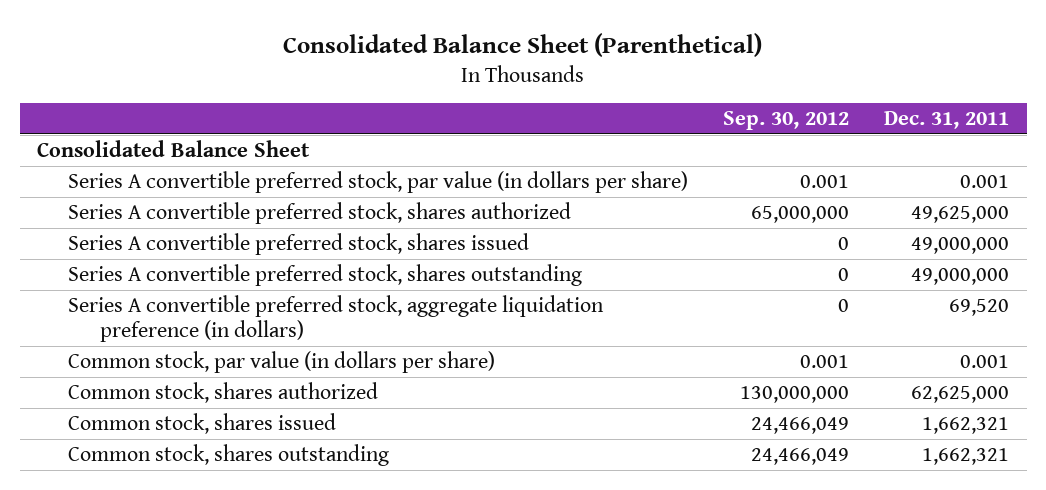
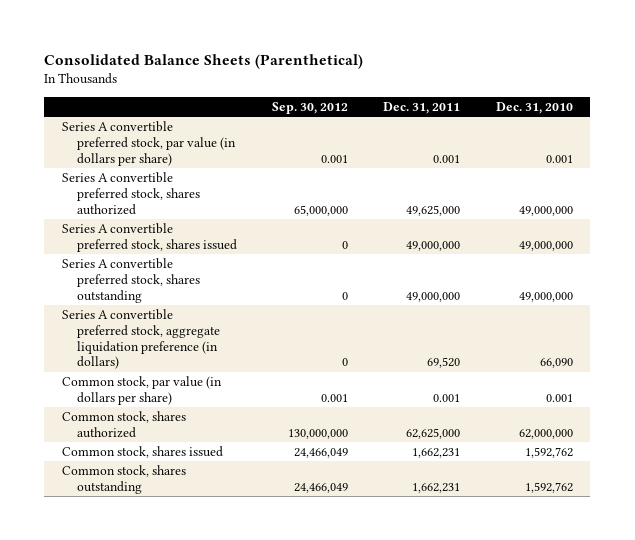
- Consolidated Balance Sheet (Parenthetical)
+ Consolidated Balance Sheets (Parenthetical)
- | Sep. 30, 2012 | Dec. 31, 2011
+ | Sep. 30, 2012 | Dec. 31, 2011 | Dec. 31, 2010
- Consolidated Balance Sheet
- Common stock, shares issued | 24,466,049 | 1,662,321
- Common stock, shares outstanding | 24,466,049 | 1,662,321
+ Common stock, shares issued | 24,466,049 | 1,662,231 | 1,592,762
+ Common stock, shares outstanding | 24,466,049 | 1,662,231 | 1,592,762

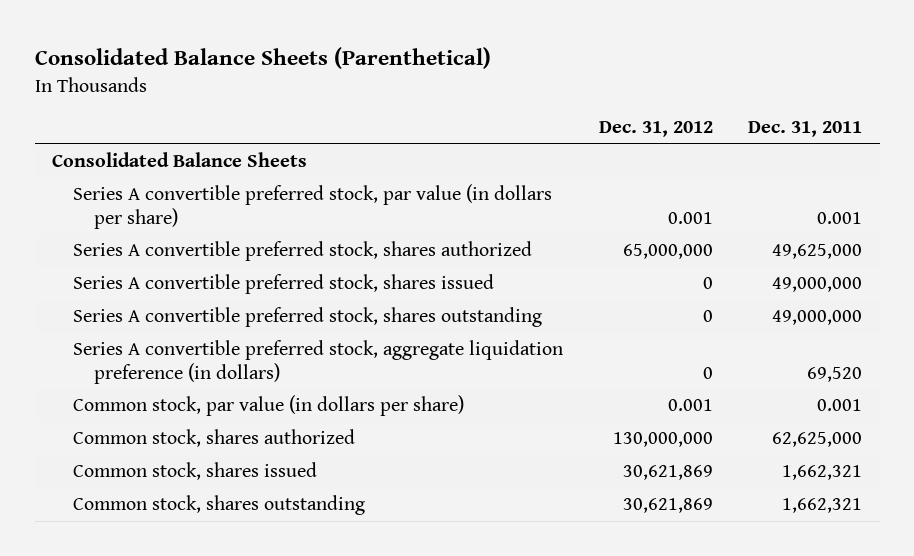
- | Sep. 30, 2012 | Dec. 31, 2011 | Dec. 31, 2010
+ | Dec. 31, 2012 | Dec. 31, 2011
+ Consolidated Balance Sheets
- Common stock, shares issued | 24,466,049 | 1,662,231 | 1,592,762
- Common stock, shares outstanding | 24,466,049 | 1,662,231 | 1,592,762
+ Common stock, shares issued | 30,621,869 | 1,662,321
+ Common stock, shares outstanding | 30,621,869 | 1,662,321

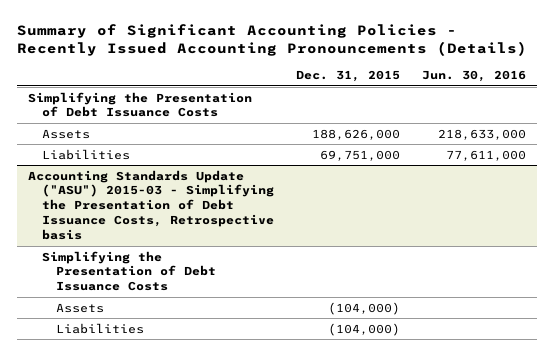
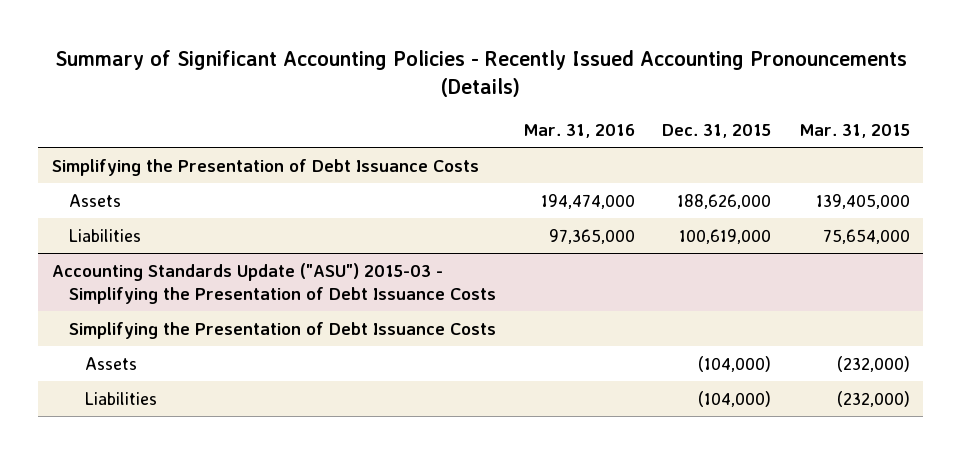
- | Dec. 31, 2015 | Jun. 30, 2016
+ | Mar. 31, 2016 | Dec. 31, 2015 | Mar. 31, 2015
- Liabilities | 69,751,000 | 77,611,000
- Accounting Standards Update ("ASU") 2015-03 - Simplifying the Presentation of Debt Issuance Costs, Retrospective basis
+ Liabilities | 97,365,000 | 100,619,000 | 75,654,000
+ Accounting Standards Update ("ASU") 2015-03 - Simplifying the Presentation of Debt Issuance Costs

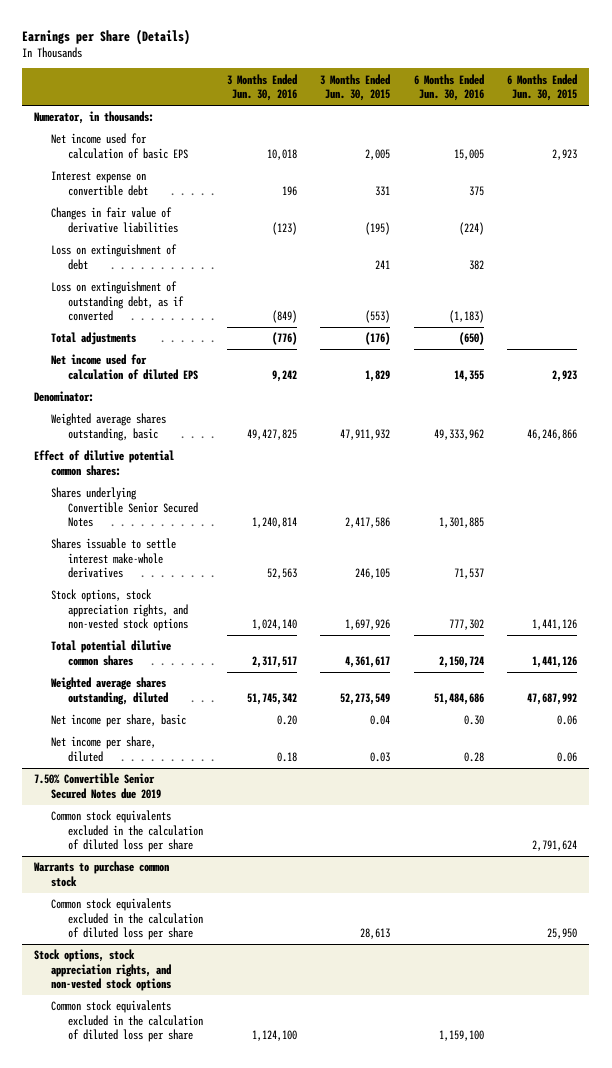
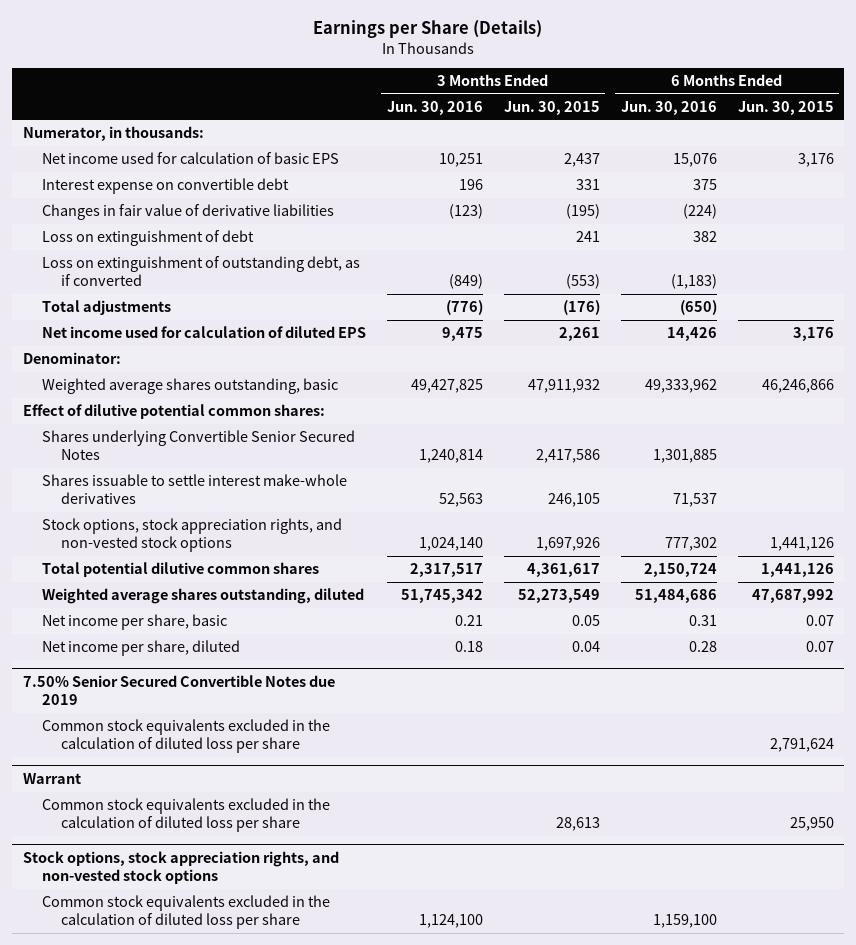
- Net income used for calculation of basic EPS | 10,018 | 2,005 | 15,005 | 2,923
+ Net income used for calculation of basic EPS | 10,251 | 2,437 | 15,076 | 3,176
- Net income used for calculation of diluted EPS | 9,242 | 1,829 | 14,355 | 2,923
+ Net income used for calculation of diluted EPS | 9,475 | 2,261 | 14,426 | 3,176
- Net income per share, basic | 0.20 | 0.04 | 0.30 | 0.06
- Net income per share, diluted | 0.18 | 0.03 | 0.28 | 0.06
- 7.50% Convertible Senior Secured Notes due 2019
+ Net income per share, basic | 0.21 | 0.05 | 0.31 | 0.07
+ Net income per share, diluted | 0.18 | 0.04 | 0.28 | 0.07
+ 7.50% Senior Secured Convertible Notes due 2019
- Warrants to purchase common stock
+ Warrant

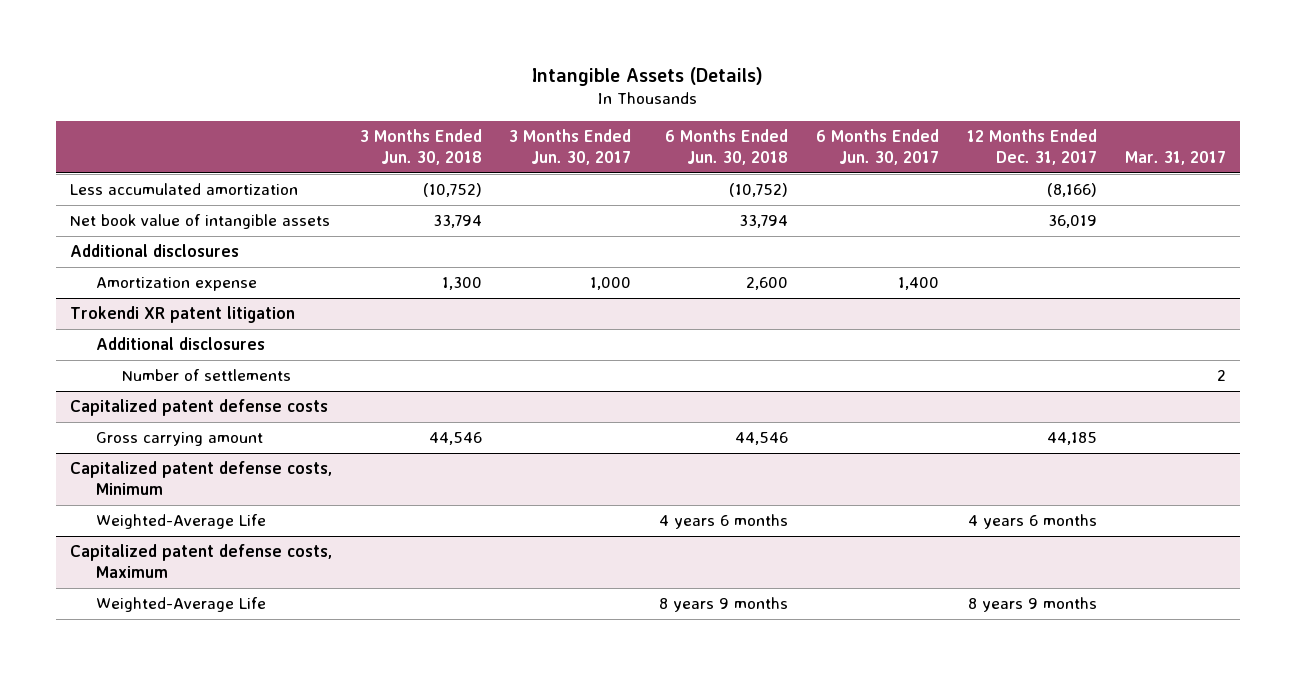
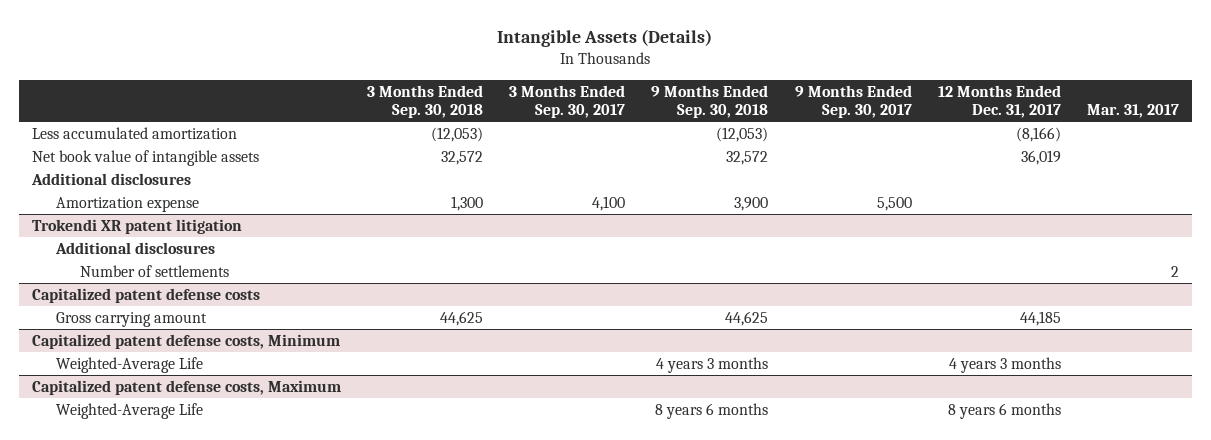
- | 3 Months Ended Jun. 30, 2018 | 3 Months Ended Jun. 30, 2017 | 6 Months Ended Jun. 30, 2018 | 6 Months Ended Jun. 30, 2017 | 12 Months Ended Dec. 31, 2017 | Mar. 31, 2017
+ | 3 Months Ended Sep. 30, 2018 | 3 Months Ended Sep. 30, 2017 | 9 Months Ended Sep. 30, 2018 | 9 Months Ended Sep. 30, 2017 | 12 Months Ended Dec. 31, 2017 | Mar. 31, 2017
@ Capitalized patent defense costs, Minimum
- Weighted-Average Life | | | 4 years 6 months | | 4 years 6 months |
+ Weighted-Average Life | | | 4 years 3 months | | 4 years 3 months |
@ Capitalized patent defense costs, Maximum
- Weighted-Average Life | | | 8 years 9 months | | 8 years 9 months |
+ Weighted-Average Life | | | 8 years 6 months | | 8 years 6 months |

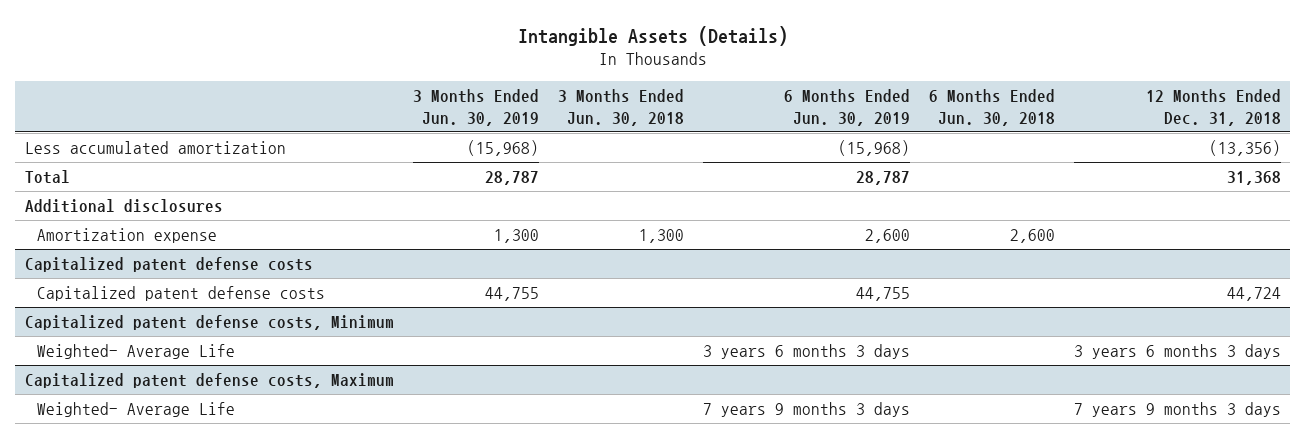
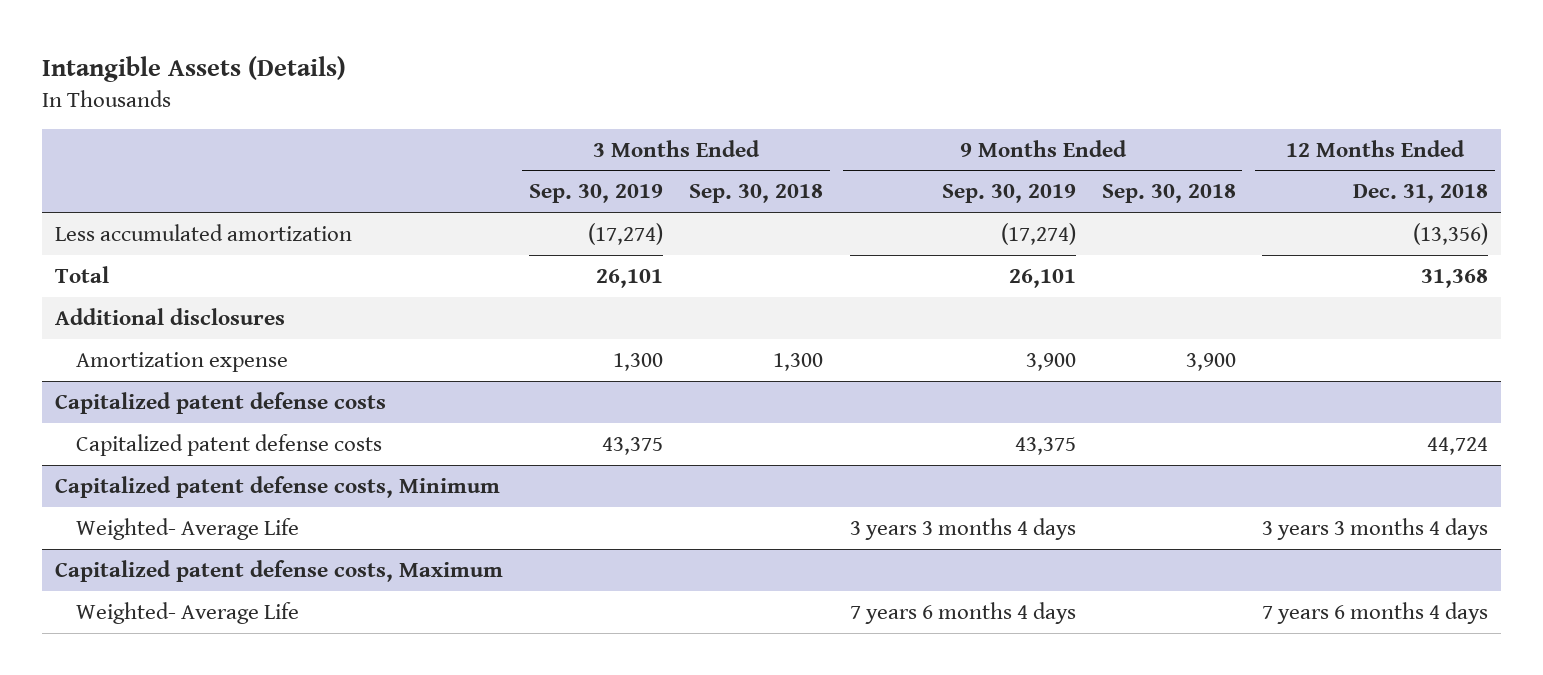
- | 3 Months Ended Jun. 30, 2019 | 3 Months Ended Jun. 30, 2018 | 6 Months Ended Jun. 30, 2019 | 6 Months Ended Jun. 30, 2018 | 12 Months Ended Dec. 31, 2018
+ | 3 Months Ended Sep. 30, 2019 | 3 Months Ended Sep. 30, 2018 | 9 Months Ended Sep. 30, 2019 | 9 Months Ended Sep. 30, 2018 | 12 Months Ended Dec. 31, 2018
@ Capitalized patent defense costs, Minimum
- Weighted- Average Life | | | 3 years 6 months 3 days | | 3 years 6 months 3 days
+ Weighted- Average Life | | | 3 years 3 months 4 days | | 3 years 3 months 4 days
@ Capitalized patent defense costs, Maximum
- Weighted- Average Life | | | 7 years 9 months 3 days | | 7 years 9 months 3 days
+ Weighted- Average Life | | | 7 years 6 months 4 days | | 7 years 6 months 4 days

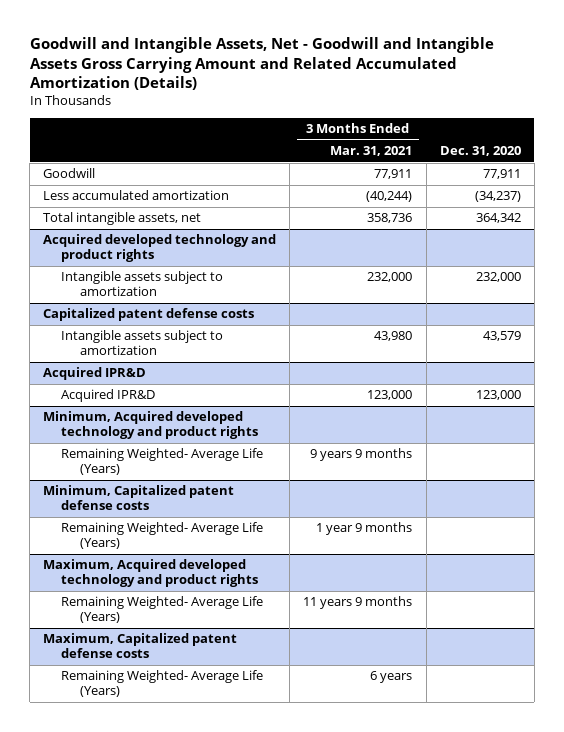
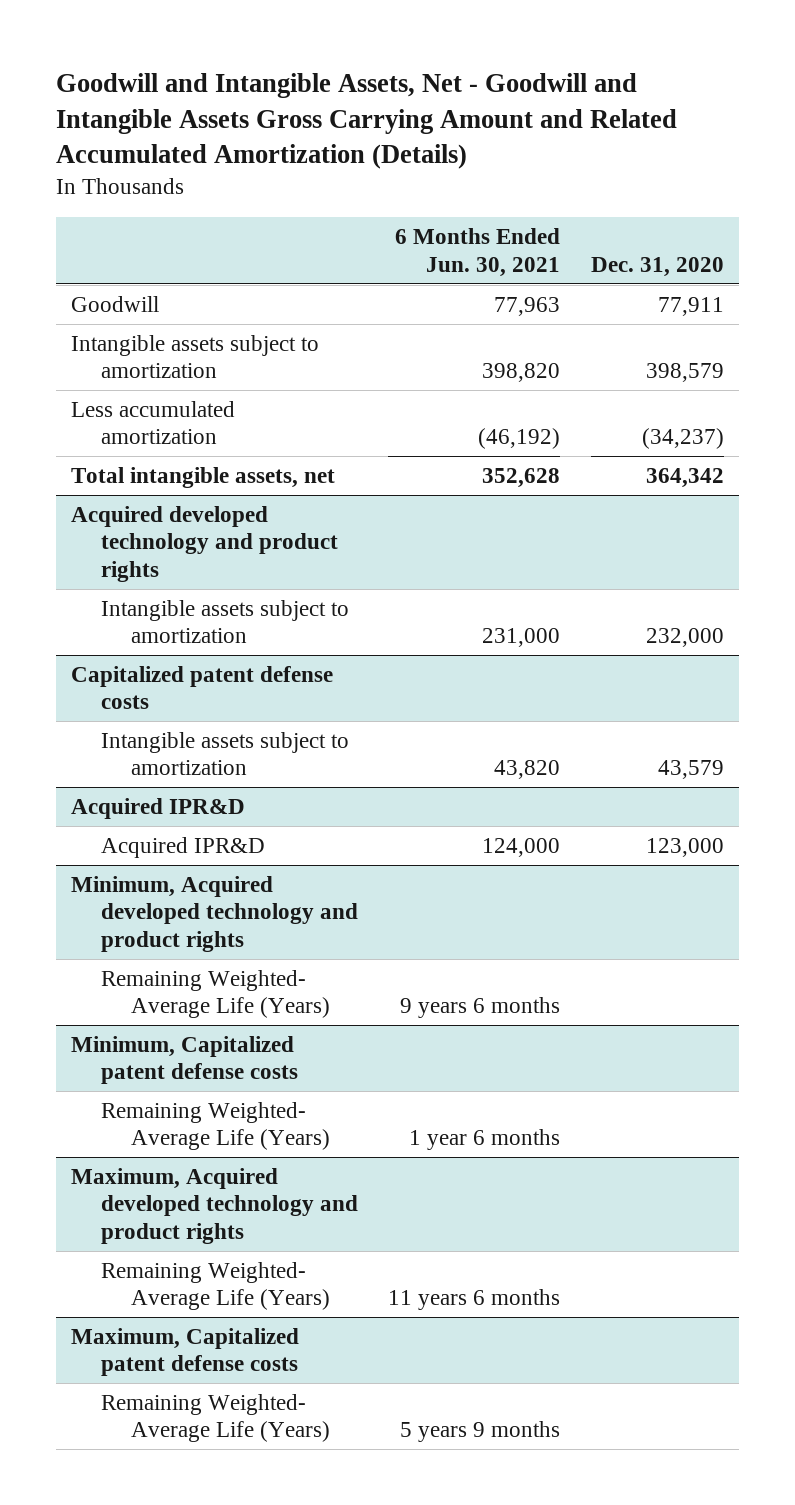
- | 3 Months Ended Mar. 31, 2021 | Dec. 31, 2020
+ | 6 Months Ended Jun. 30, 2021 | Dec. 31, 2020
+ Intangible assets subject to amortization | 398,820 | 398,579

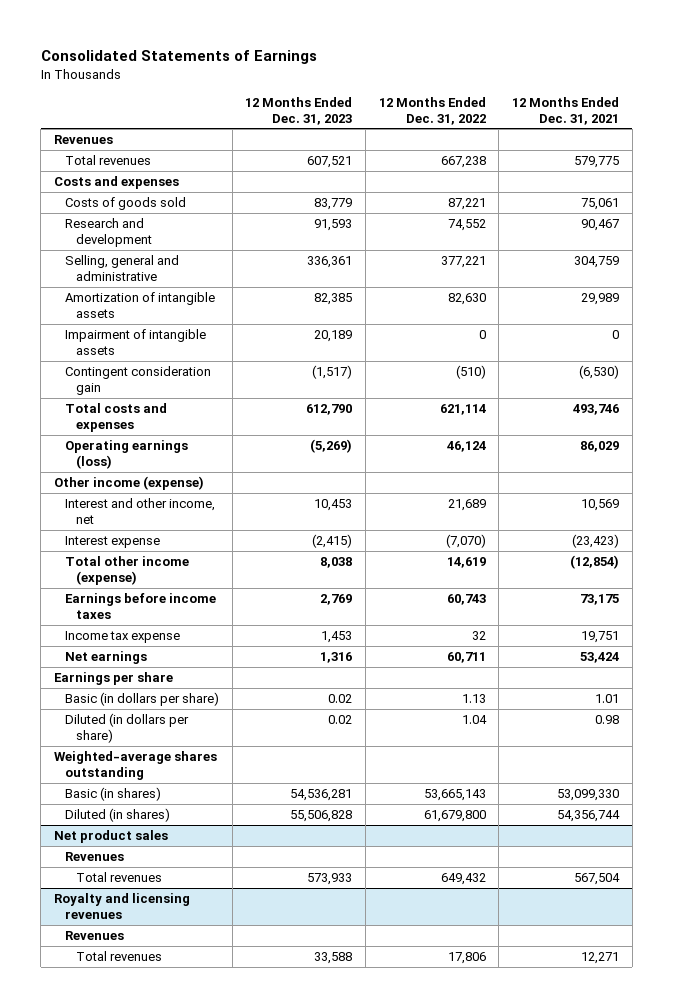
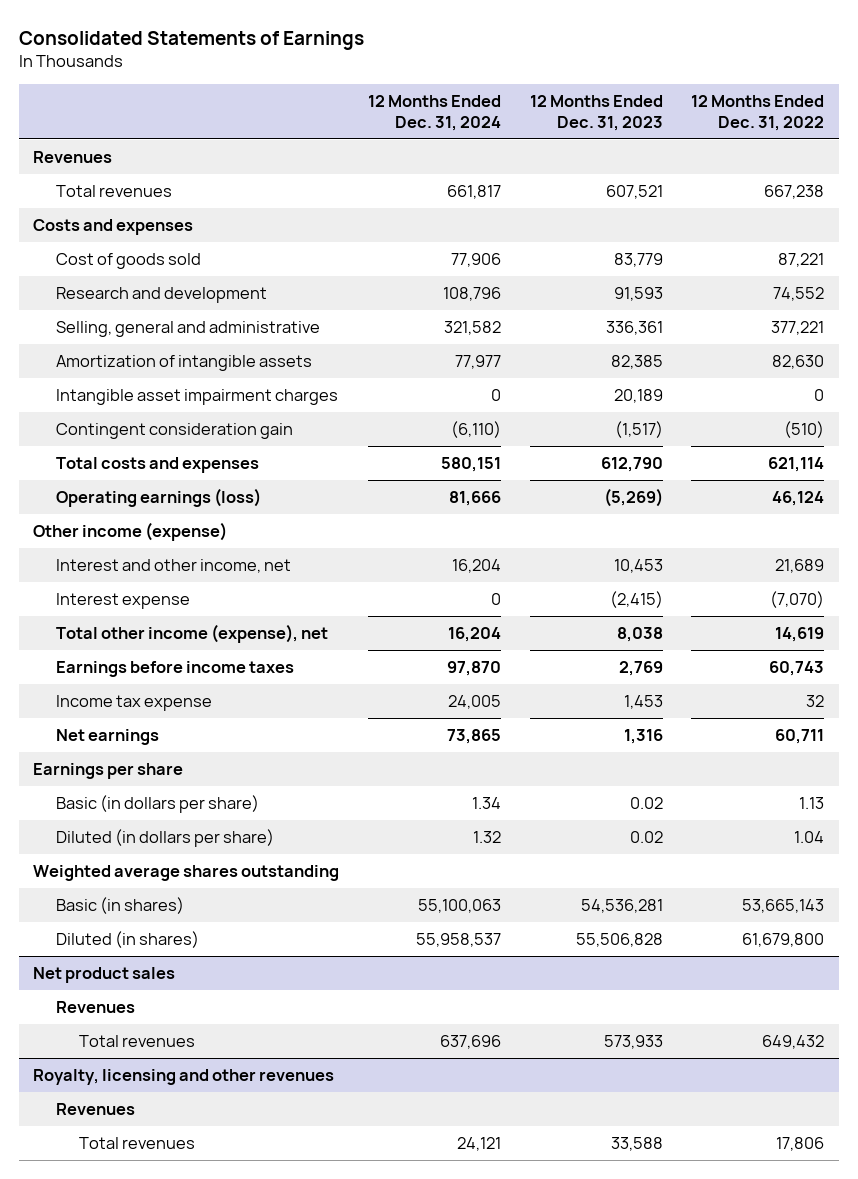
- | 12 Months Ended Dec. 31, 2023 | 12 Months Ended Dec. 31, 2022 | 12 Months Ended Dec. 31, 2021
+ | 12 Months Ended Dec. 31, 2024 | 12 Months Ended Dec. 31, 2023 | 12 Months Ended Dec. 31, 2022
- Costs of goods sold | 83,779 | 87,221 | 75,061
+ Cost of goods sold | 77,906 | 83,779 | 87,221
- Impairment of intangible assets | 20,189 | 0 | 0
+ Intangible asset impairment charges | 0 | 20,189 | 0
- Total other income (expense) | 8,038 | 14,619 | (12,854)
+ Total other income (expense), net | 16,204 | 8,038 | 14,619
- Weighted-average shares outstanding
+ Weighted average shares outstanding
- Royalty and licensing revenues
+ Royalty, licensing and other revenues

